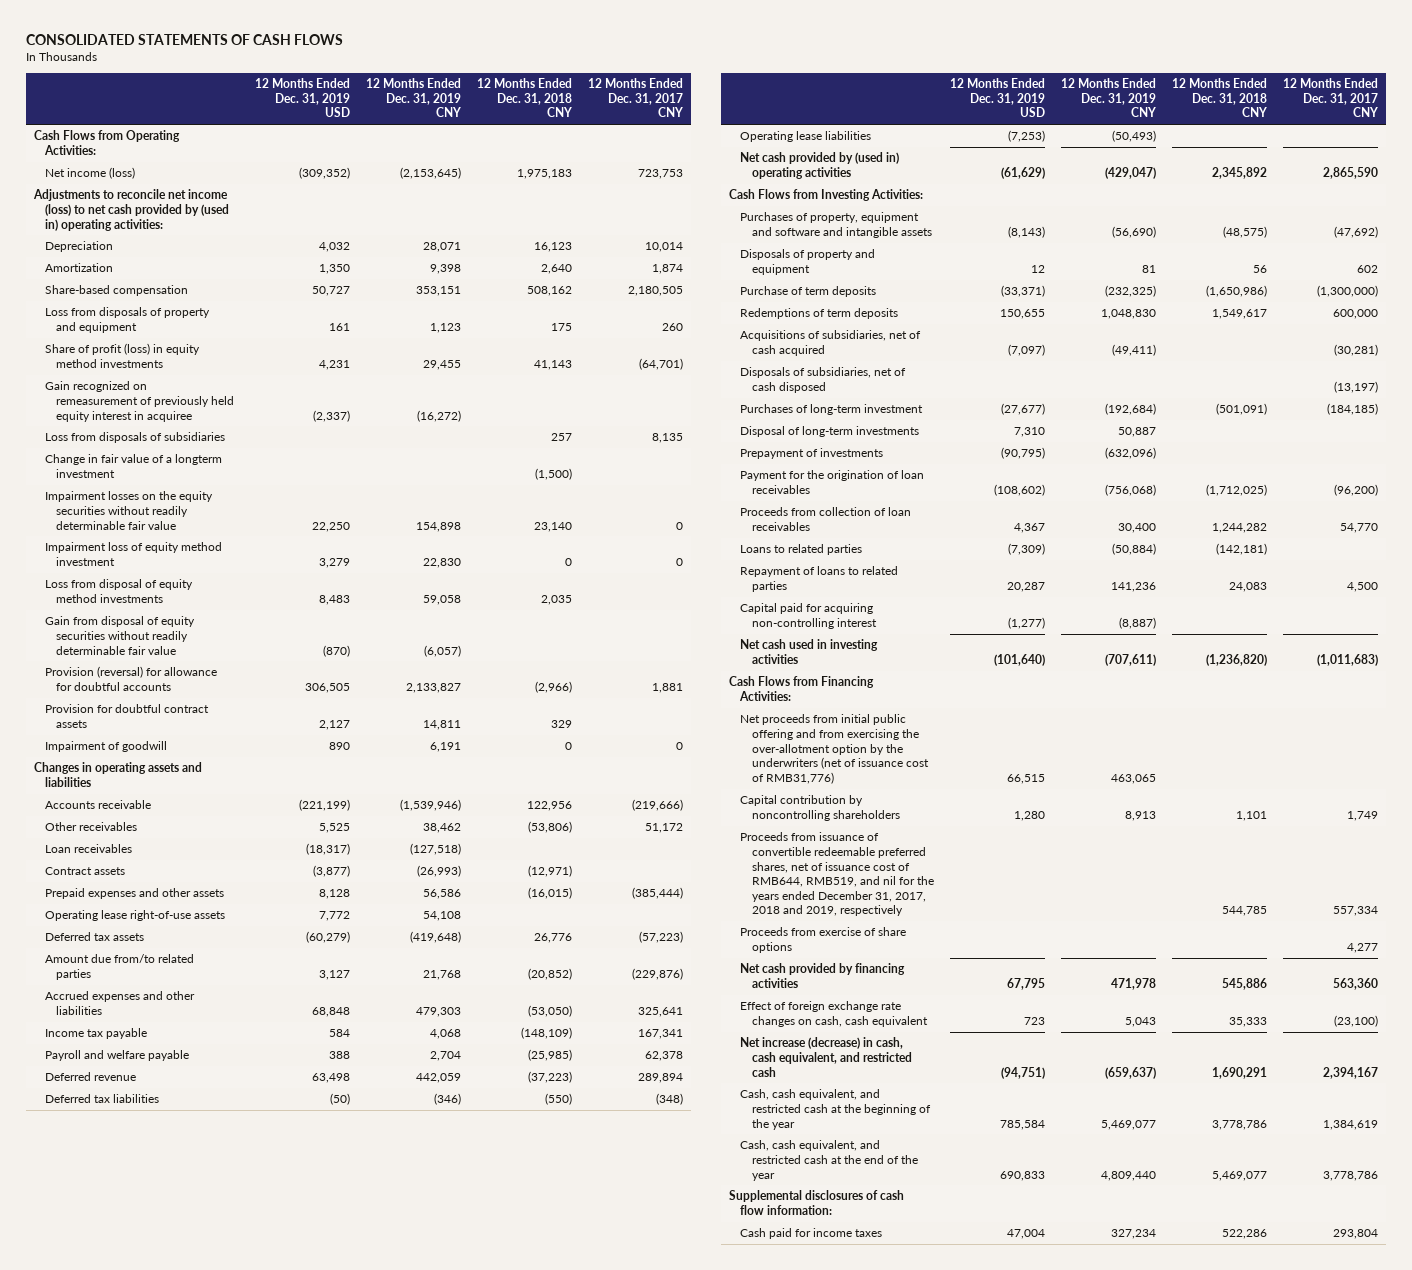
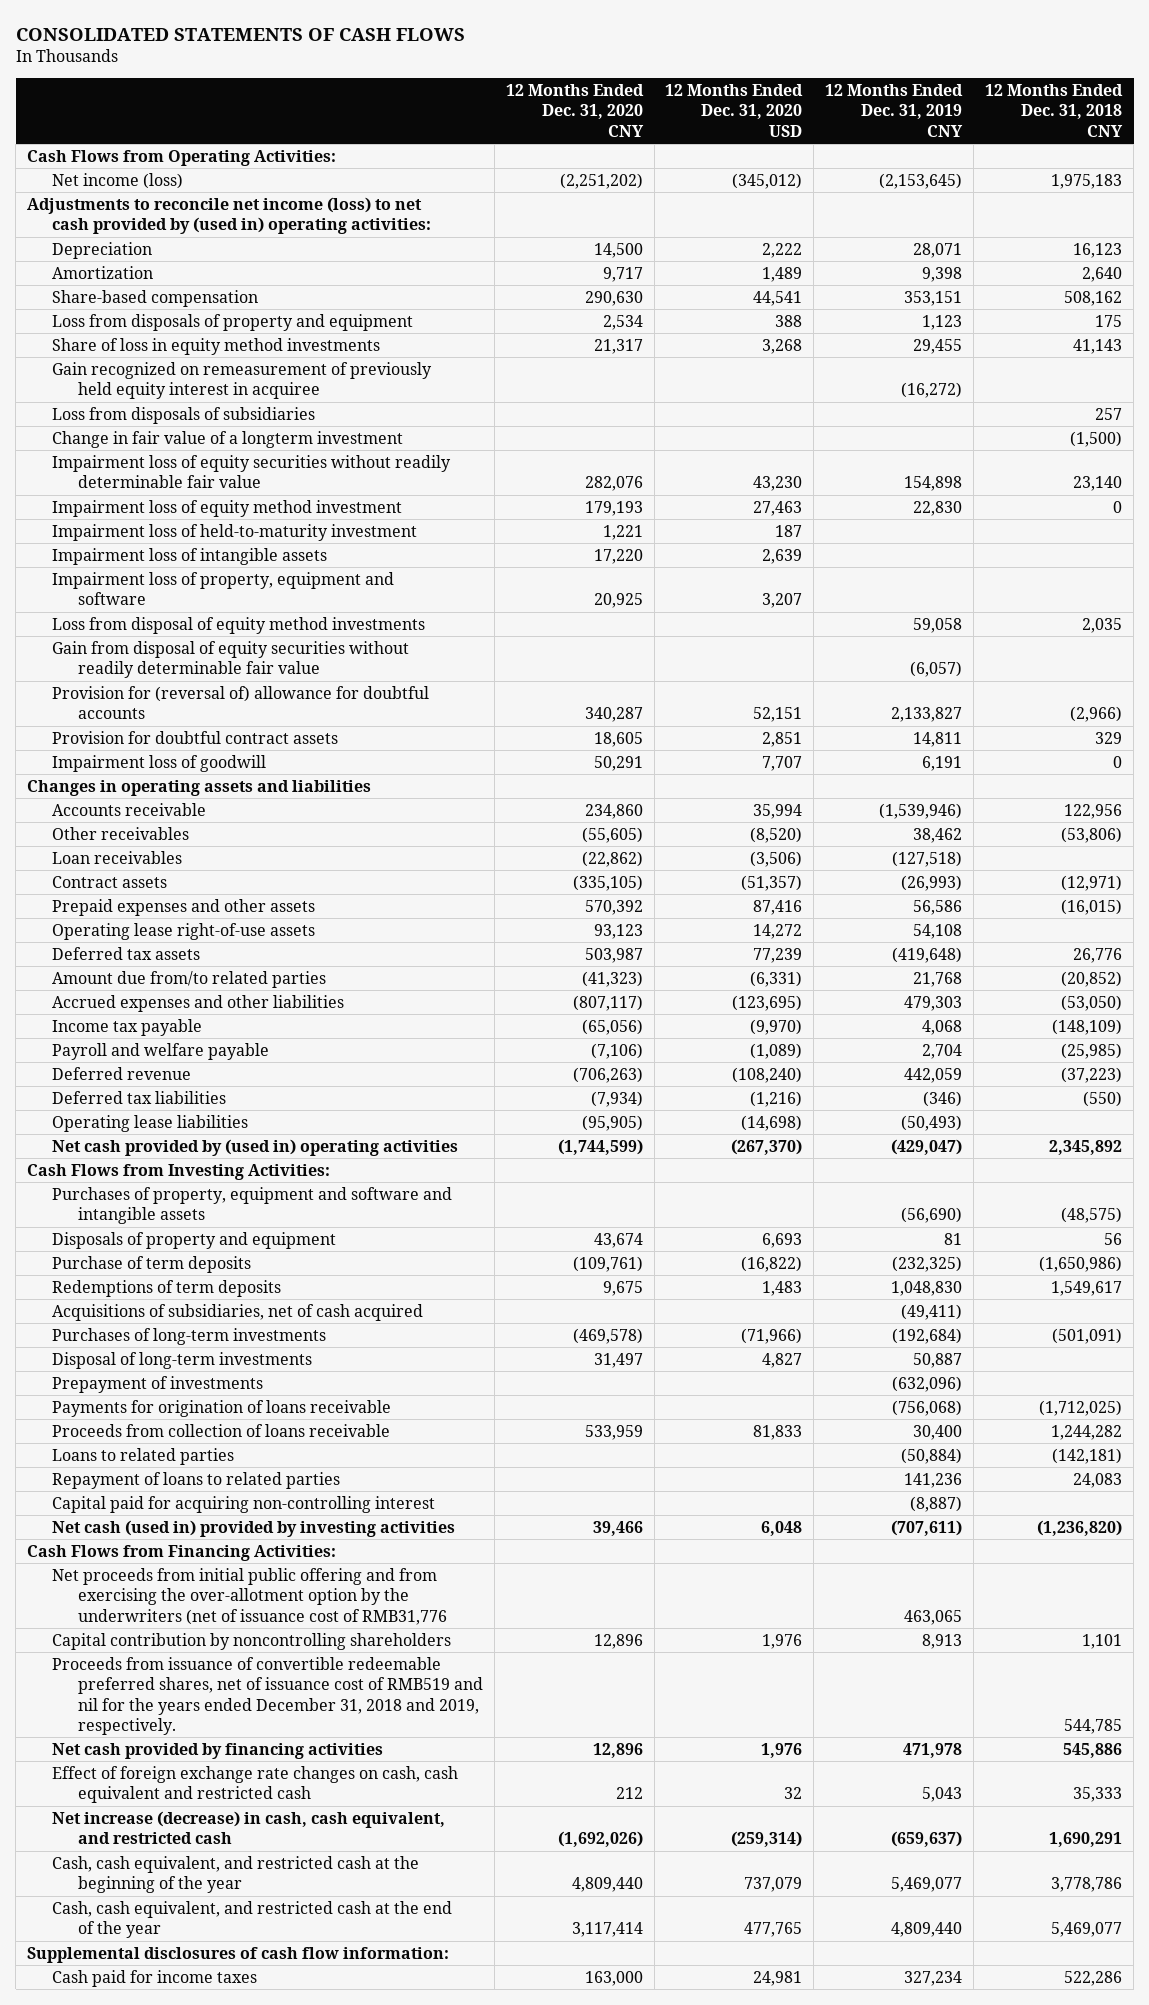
- | 12 Months Ended Dec. 31, 2019 USD | 12 Months Ended Dec. 31, 2019 CNY | 12 Months Ended Dec. 31, 2018 CNY | 12 Months Ended Dec. 31, 2017 CNY
+ | 12 Months Ended Dec. 31, 2020 CNY | 12 Months Ended Dec. 31, 2020 USD | 12 Months Ended Dec. 31, 2019 CNY | 12 Months Ended Dec. 31, 2018 CNY
- Share of profit (loss) in equity method investments | 4,231 | 29,455 | 41,143 | (64,701)
+ Share of loss in equity method investments | 21,317 | 3,268 | 29,455 | 41,143
- Impairment losses on the equity securities without readily determinable fair value | 22,250 | 154,898 | 23,140 | 0
+ Impairment loss of equity securities without readily determinable fair value | 282,076 | 43,230 | 154,898 | 23,140
+ Impairment loss of held-to-maturity investment | 1,221 | 187 | |
+ Impairment loss of intangible assets | 17,220 | 2,639 | |
+ Impairment loss of property, equipment and software | 20,925 | 3,207 | |
- Provision (reversal) for allowance for doubtful accounts | 306,505 | 2,133,827 | (2,966) | 1,881
+ Provision for (reversal of) allowance for doubtful accounts | 340,287 | 52,151 | 2,133,827 | (2,966)
- Impairment of goodwill | 890 | 6,191 | 0 | 0
+ Impairment loss of goodwill | 50,291 | 7,707 | 6,191 | 0
- Disposals of subsidiaries, net of cash disposed | | | | (13,197)
- Purchases of long-term investment | (27,677) | (192,684) | (501,091) | (184,185)
+ Purchases of long-term investments | (469,578) | (71,966) | (192,684) | (501,091)
- Payment for the origination of loan receivables | (108,602) | (756,068) | (1,712,025) | (96,200)
- Proceeds from collection of loan receivables | 4,367 | 30,400 | 1,244,282 | 54,770
+ Payments for origination of loans receivable | | | (756,068) | (1,712,025)
+ Proceeds from collection of loans receivable | 533,959 | 81,833 | 30,400 | 1,244,282
- Net cash used in investing activities | (101,640) | (707,611) | (1,236,820) | (1,011,683)
+ Net cash (used in) provided by investing activities | 39,466 | 6,048 | (707,611) | (1,236,820)
- Net proceeds from initial public offering and from exercising the over-allotment option by the underwriters (net of issuance cost of RMB31,776) | 66,515 | 463,065 | |
+ Net proceeds from initial public offering and from exercising the over-allotment option by the underwriters (net of issuance cost of RMB31,776 | | | 463,065 |
- Proceeds from issuance of convertible redeemable preferred shares, net of issuance cost of RMB644, RMB519, and nil for the years ended December 31, 2017, 2018 and 2019, respectively | | | 544,785 | 557,334
- Proceeds from exercise of share options | | | | 4,277
+ Proceeds from issuance of convertible redeemable preferred shares, net of issuance cost of RMB519 and nil for the years ended December 31, 2018 and 2019, respectively. | | | | 544,785
- Effect of foreign exchange rate changes on cash, cash equivalent | 723 | 5,043 | 35,333 | (23,100)
+ Effect of foreign exchange rate changes on cash, cash equivalent and restricted cash | 212 | 32 | 5,043 | 35,333

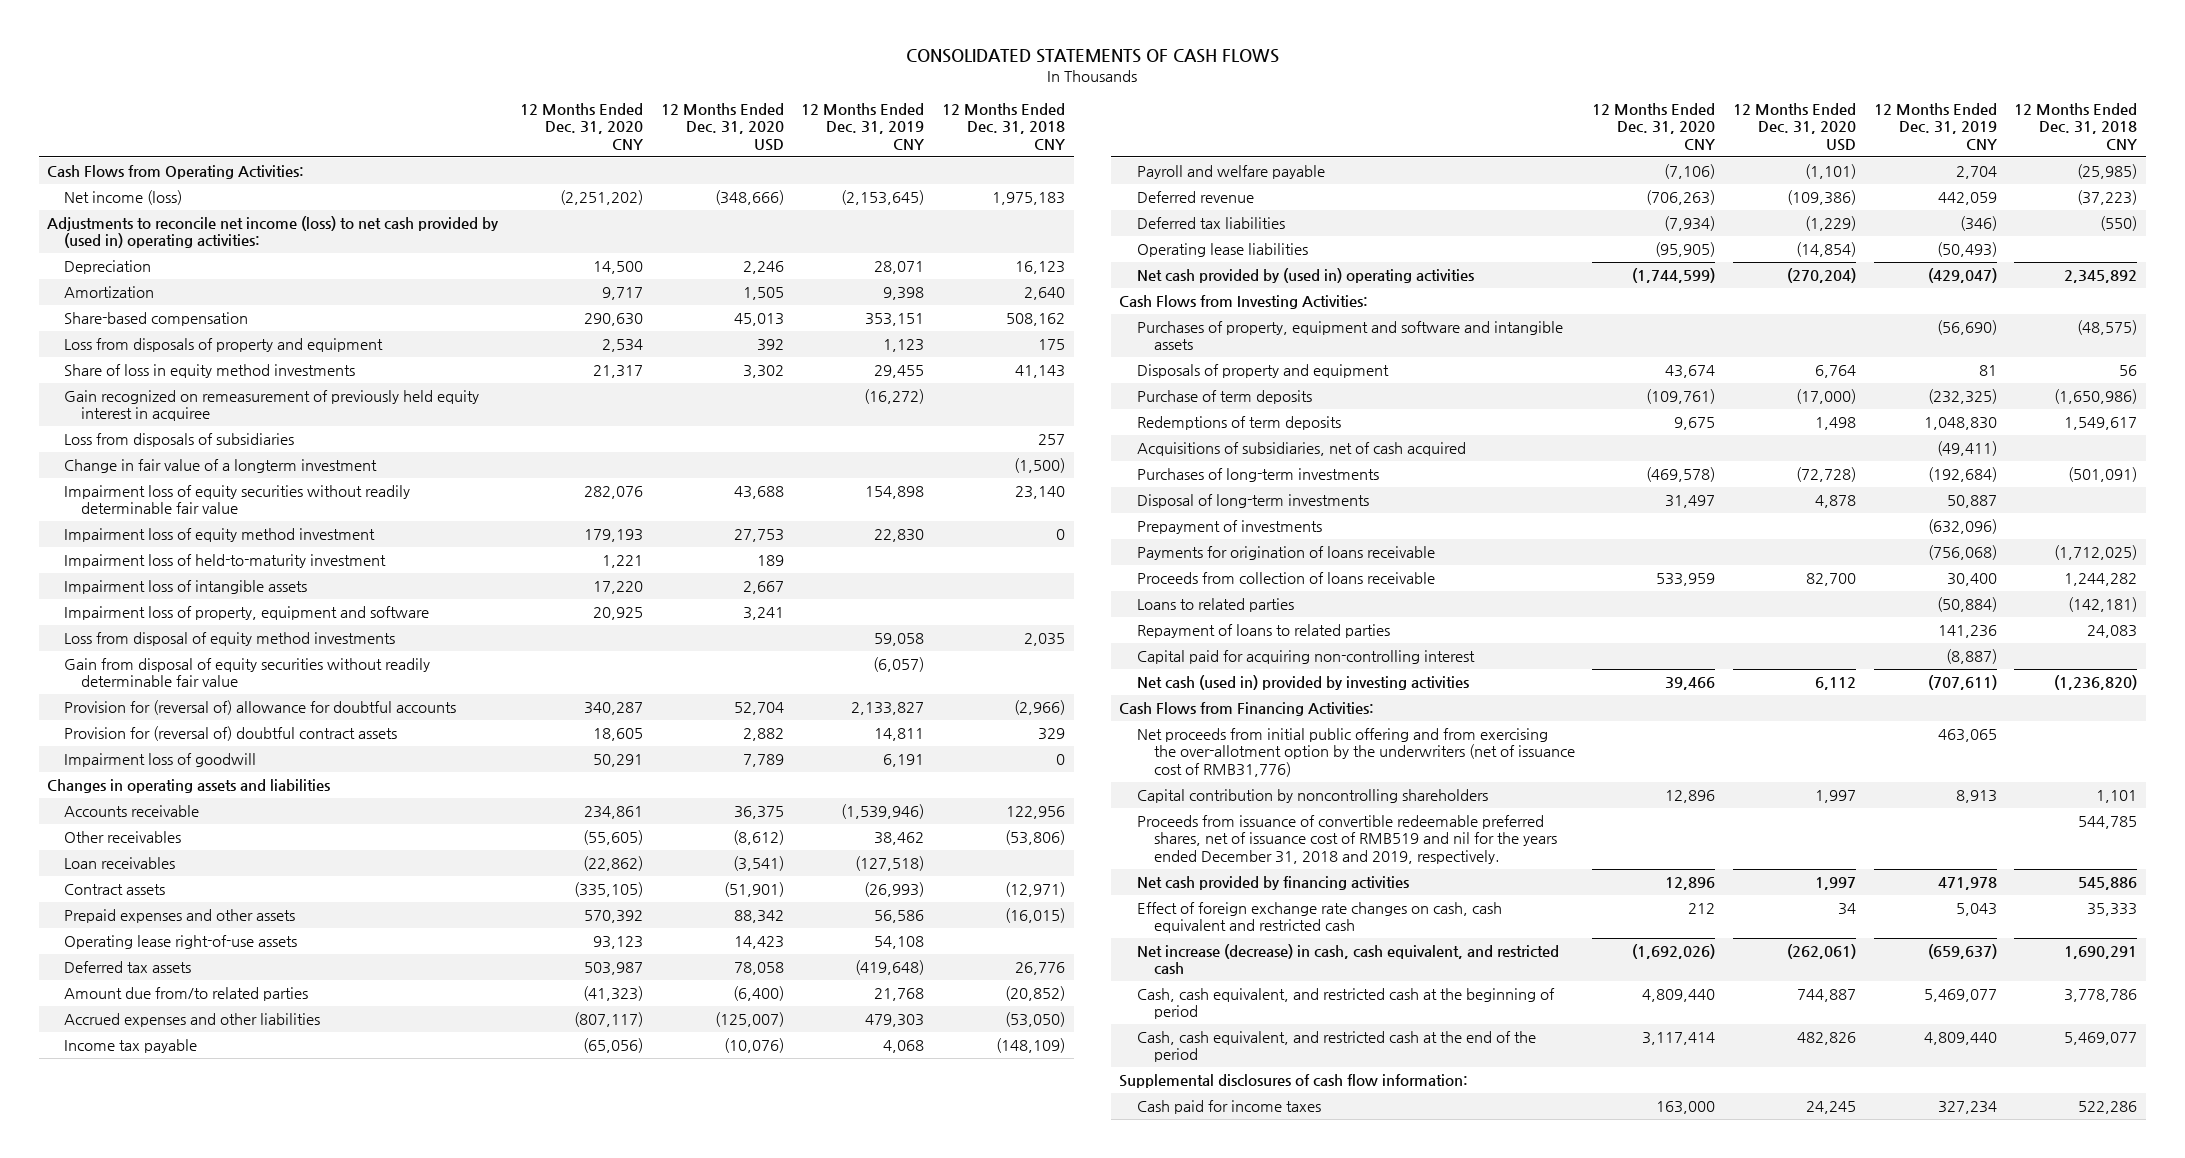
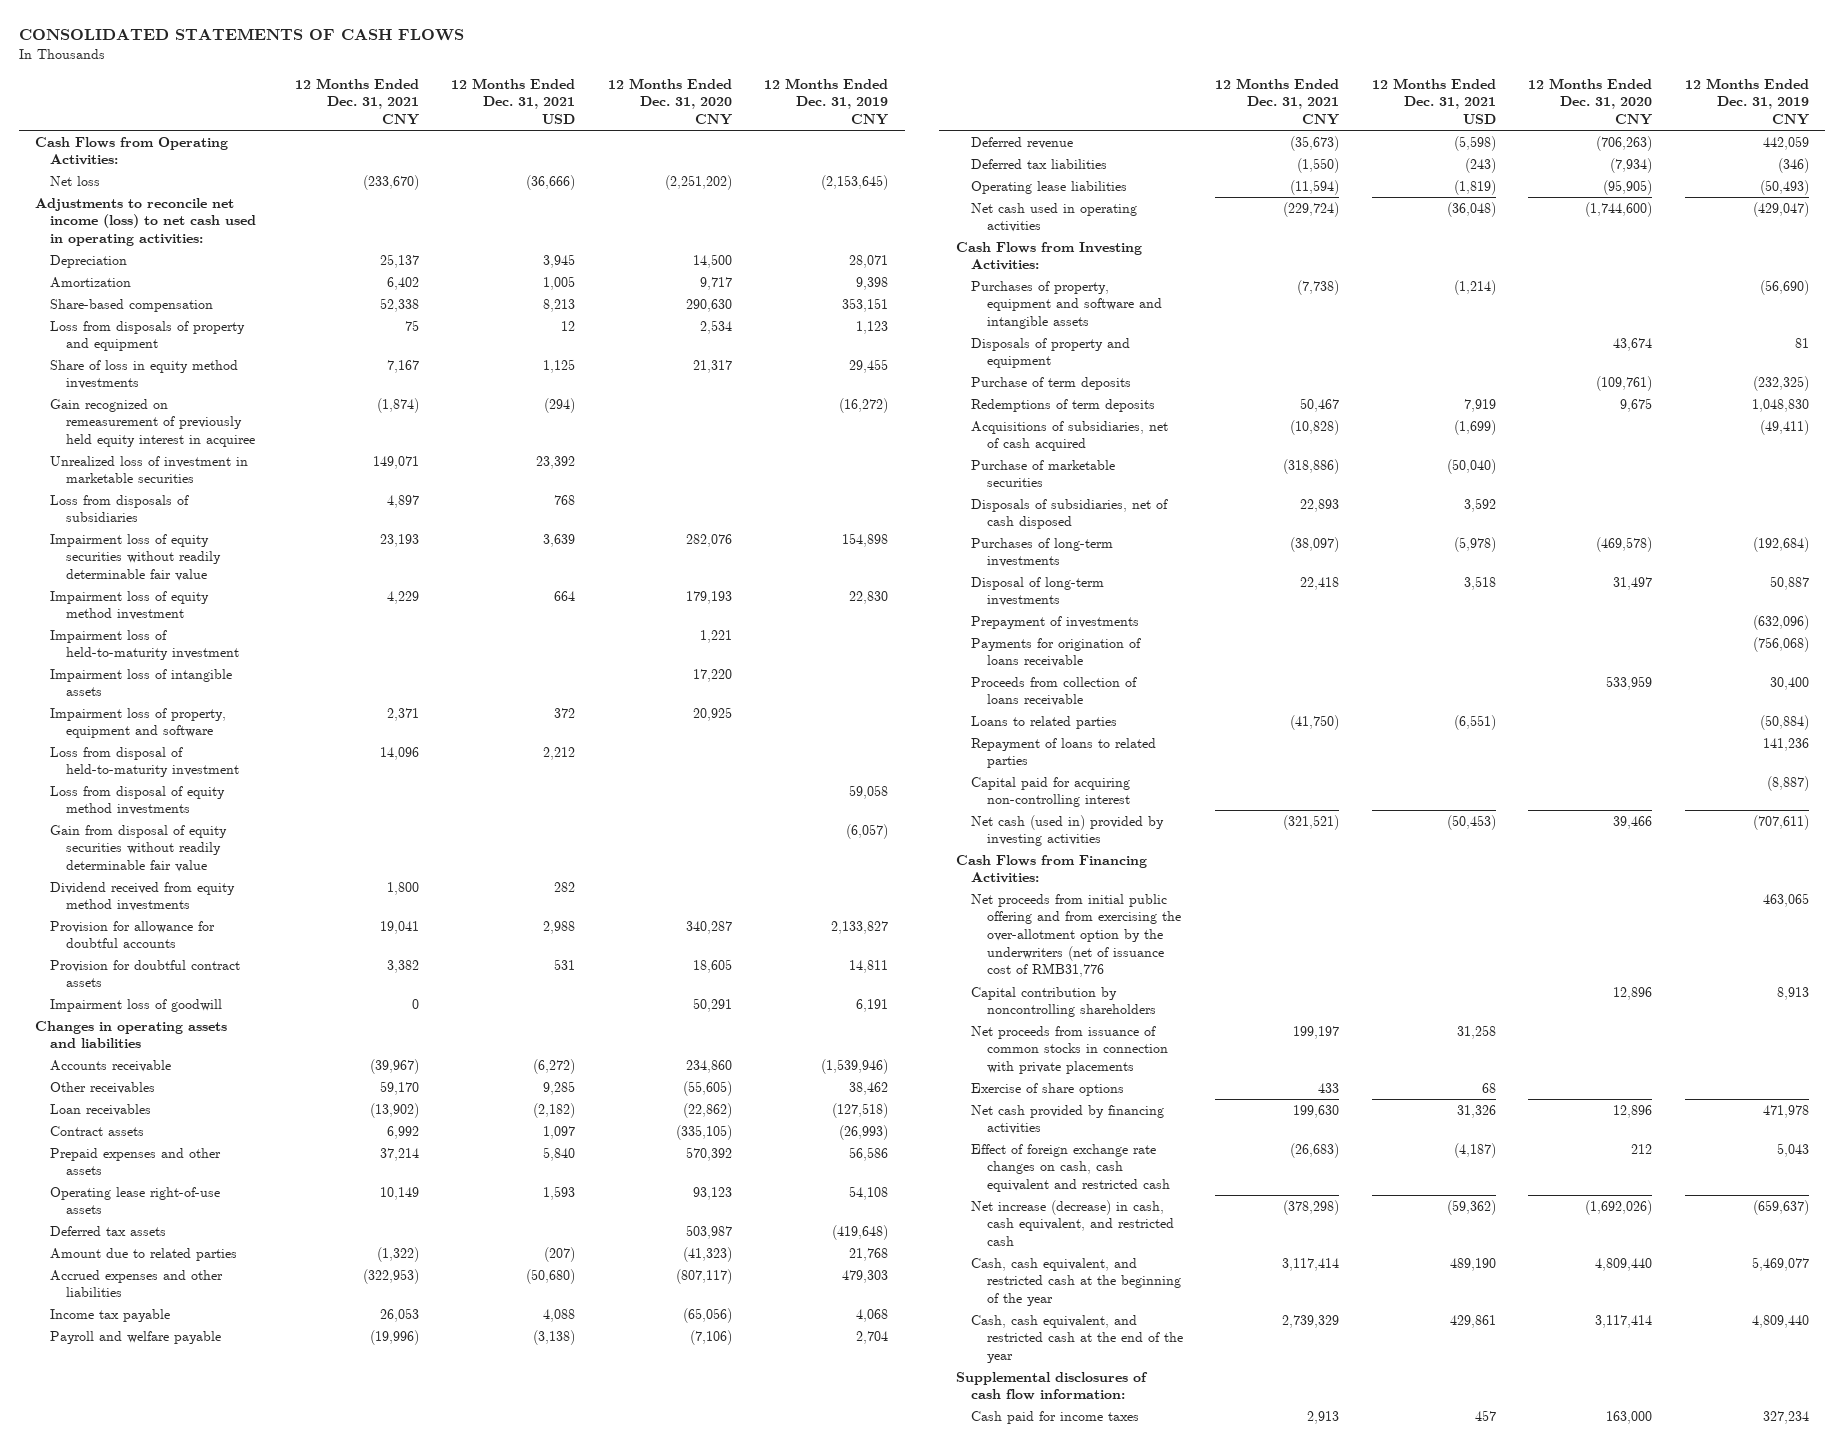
- | 12 Months Ended Dec. 31, 2020 CNY | 12 Months Ended Dec. 31, 2020 USD | 12 Months Ended Dec. 31, 2019 CNY | 12 Months Ended Dec. 31, 2018 CNY
+ | 12 Months Ended Dec. 31, 2021 CNY | 12 Months Ended Dec. 31, 2021 USD | 12 Months Ended Dec. 31, 2020 CNY | 12 Months Ended Dec. 31, 2019 CNY
- Net income (loss) | (2,251,202) | (348,666) | (2,153,645) | 1,975,183
- Adjustments to reconcile net income (loss) to net cash provided by (used in) operating activities:
+ Net loss | (233,670) | (36,666) | (2,251,202) | (2,153,645)
+ Adjustments to reconcile net income (loss) to net cash used in operating activities:
+ Unrealized loss of investment in marketable securities | 149,071 | 23,392 | |
- Change in fair value of a longterm investment | | | | (1,500)
+ Loss from disposal of held-to-maturity investment | 14,096 | 2,212 | |
- Provision for (reversal of) allowance for doubtful accounts | 340,287 | 52,704 | 2,133,827 | (2,966)
- Provision for (reversal of) doubtful contract assets | 18,605 | 2,882 | 14,811 | 329
+ Dividend received from equity method investments | 1,800 | 282 | |
+ Provision for allowance for doubtful accounts | 19,041 | 2,988 | 340,287 | 2,133,827
+ Provision for doubtful contract assets | 3,382 | 531 | 18,605 | 14,811
- Accounts receivable | 234,861 | 36,375 | (1,539,946) | 122,956
+ Accounts receivable | (39,967) | (6,272) | 234,860 | (1,539,946)
- Amount due from/to related parties | (41,323) | (6,400) | 21,768 | (20,852)
+ Amount due to related parties | (1,322) | (207) | (41,323) | 21,768
- Net cash provided by (used in) operating activities | (1,744,599) | (270,204) | (429,047) | 2,345,892
+ Net cash used in operating activities | (229,724) | (36,048) | (1,744,600) | (429,047)
+ Purchase of marketable securities | (318,886) | (50,040) | |
+ Disposals of subsidiaries, net of cash disposed | 22,893 | 3,592 | |
- Net proceeds from initial public offering and from exercising the over-allotment option by the underwriters (net of issuance cost of RMB31,776) | | | 463,065 |
+ Net proceeds from initial public offering and from exercising the over-allotment option by the underwriters (net of issuance cost of RMB31,776 | | | | 463,065
- Proceeds from issuance of convertible redeemable preferred shares, net of issuance cost of RMB519 and nil for the years ended December 31, 2018 and 2019, respectively. | | | | 544,785
+ Net proceeds from issuance of common stocks in connection with private placements | 199,197 | 31,258 | |
+ Exercise of share options | 433 | 68 | |
- Cash, cash equivalent, and restricted cash at the beginning of period | 4,809,440 | 744,887 | 5,469,077 | 3,778,786
- Cash, cash equivalent, and restricted cash at the end of the period | 3,117,414 | 482,826 | 4,809,440 | 5,469,077
+ Cash, cash equivalent, and restricted cash at the beginning of the year | 3,117,414 | 489,190 | 4,809,440 | 5,469,077
+ Cash, cash equivalent, and restricted cash at the end of the year | 2,739,329 | 429,861 | 3,117,414 | 4,809,440

